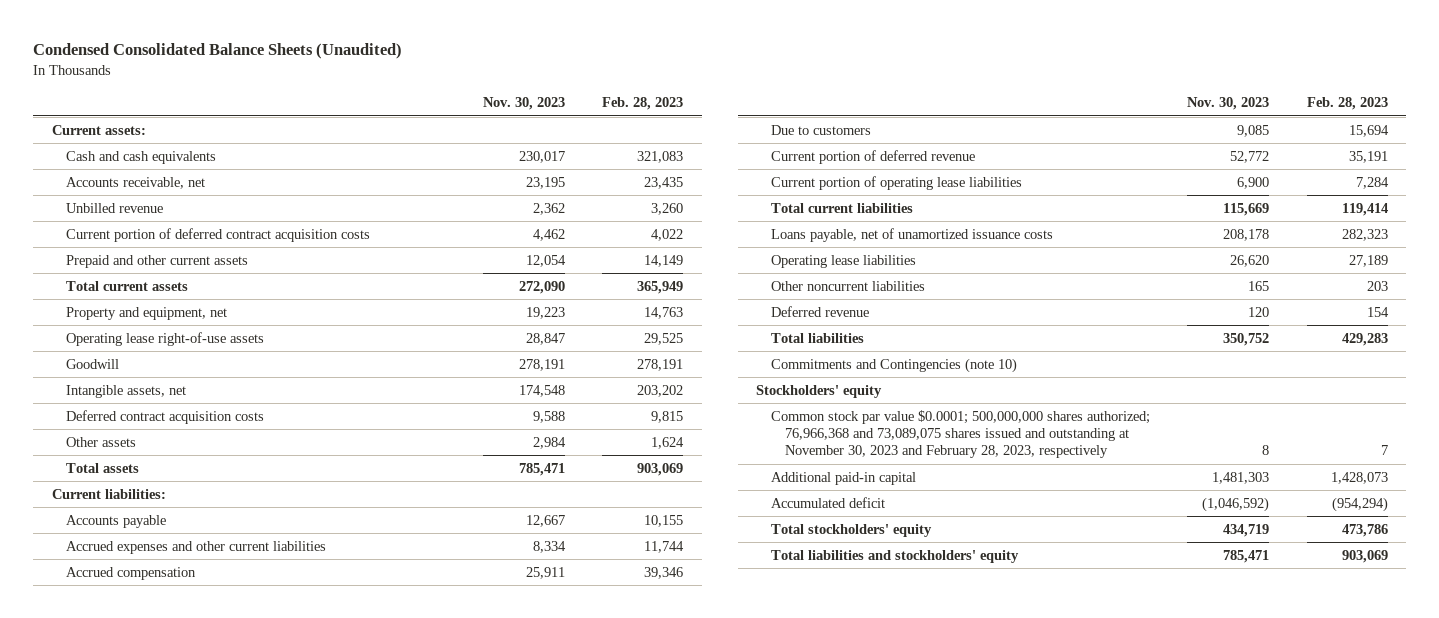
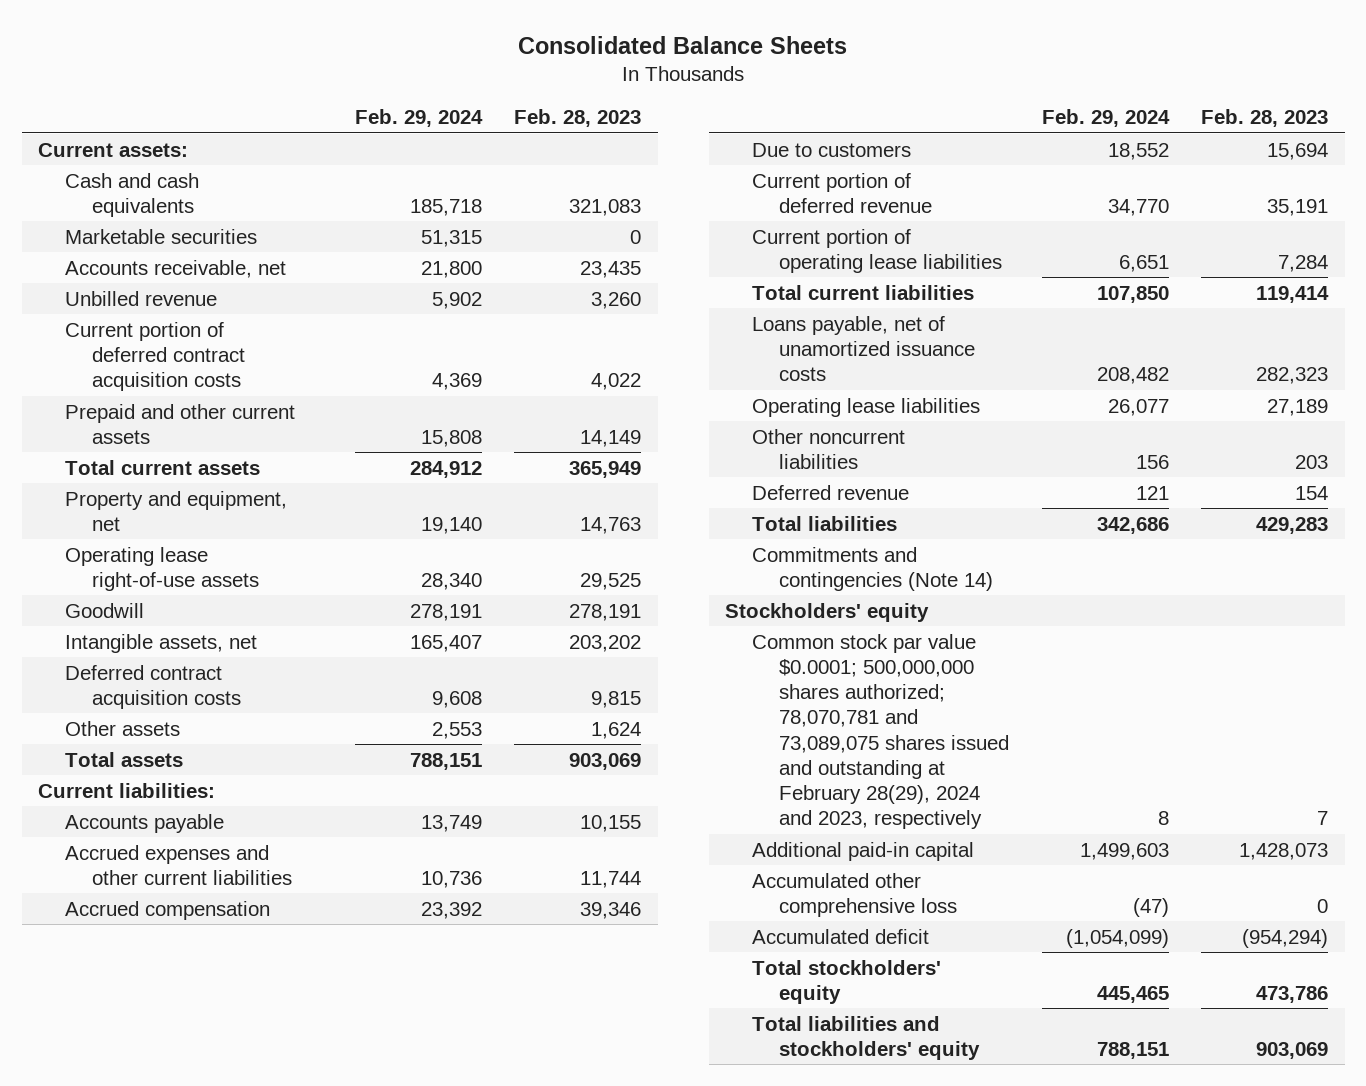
- Condensed Consolidated Balance Sheets (Unaudited)
+ Consolidated Balance Sheets
- | Nov. 30, 2023 | Feb. 28, 2023
+ | Feb. 29, 2024 | Feb. 28, 2023
+ Marketable securities | 51,315 | 0
- Commitments and Contingencies (note 10)
+ Commitments and contingencies (Note 14)
- Common stock par value $0.0001; 500,000,000 shares authorized; 76,966,368 and 73,089,075 shares issued and outstanding at November 30, 2023 and February 28, 2023, respectively | 8 | 7
+ Common stock par value $0.0001; 500,000,000 shares authorized; 78,070,781 and 73,089,075 shares issued and outstanding at February 28(29), 2024 and 2023, respectively | 8 | 7
+ Accumulated other comprehensive loss | (47) | 0

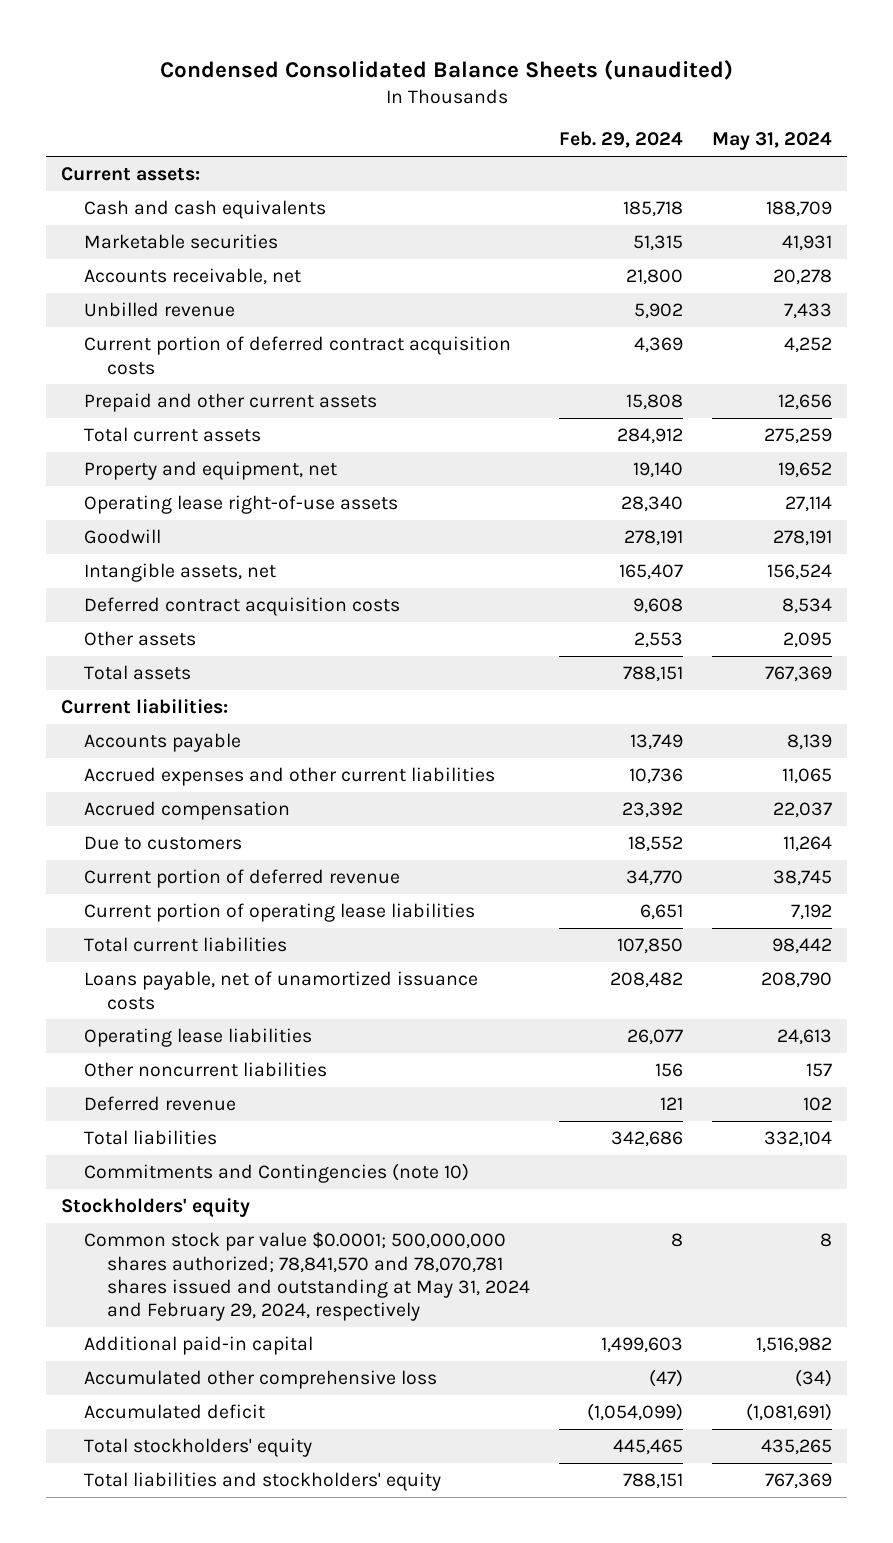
- Consolidated Balance Sheets
+ Condensed Consolidated Balance Sheets (unaudited)
- | Feb. 29, 2024 | Feb. 28, 2023
+ | Feb. 29, 2024 | May 31, 2024
- Commitments and contingencies (Note 14)
+ Commitments and Contingencies (note 10)
- Common stock par value $0.0001; 500,000,000 shares authorized; 78,070,781 and 73,089,075 shares issued and outstanding at February 28(29), 2024 and 2023, respectively | 8 | 7
+ Common stock par value $0.0001; 500,000,000 shares authorized; 78,841,570 and 78,070,781 shares issued and outstanding at May 31, 2024 and February 29, 2024, respectively | 8 | 8

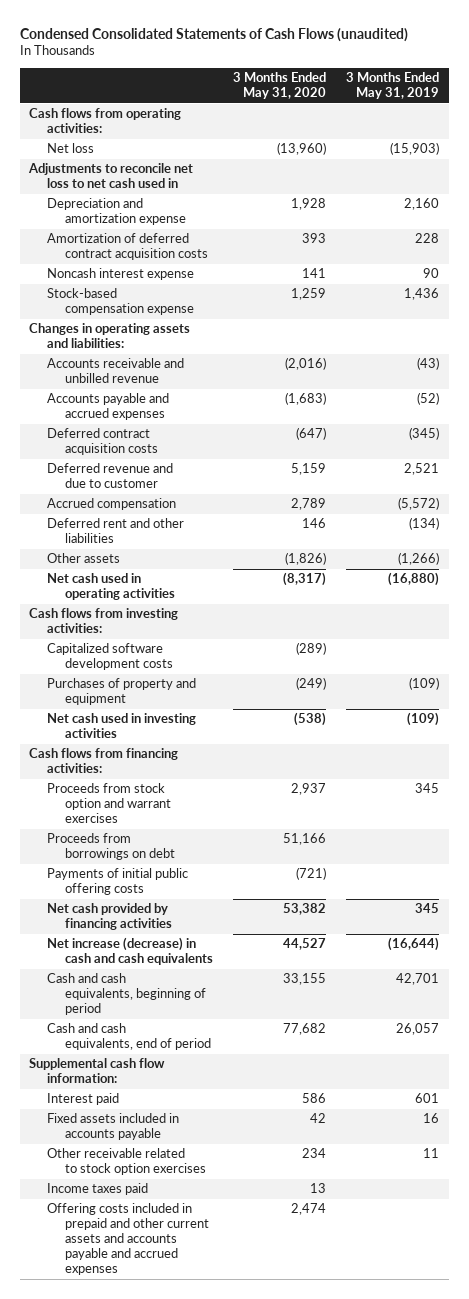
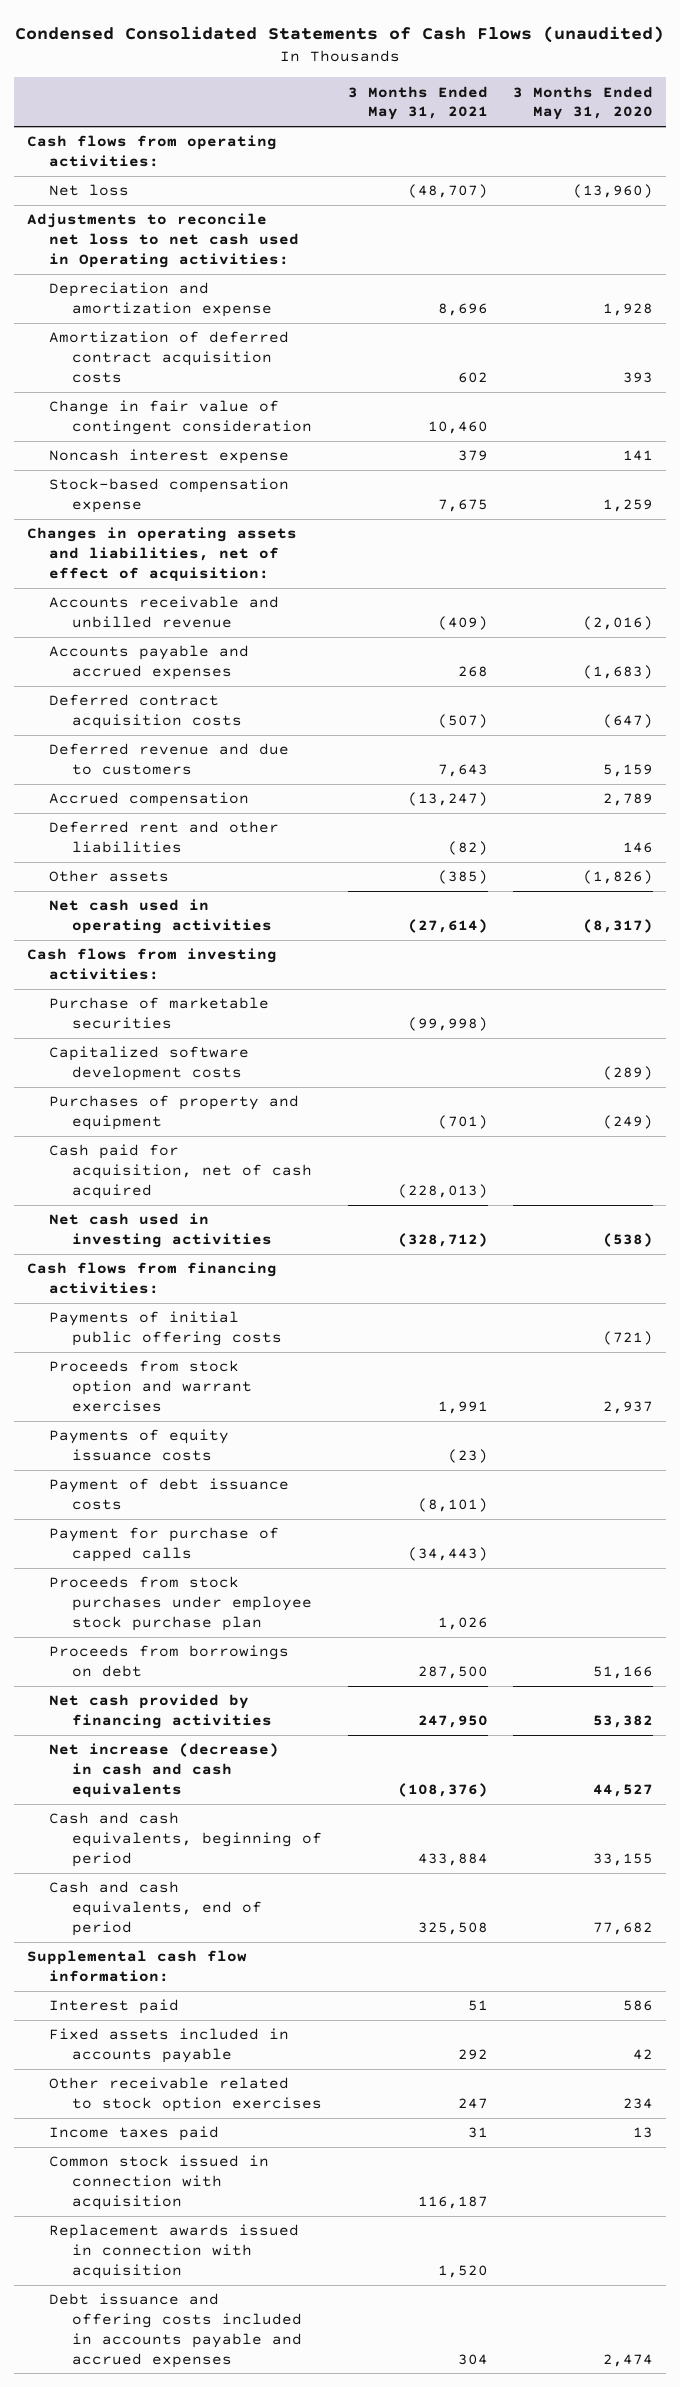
- | 3 Months Ended May 31, 2020 | 3 Months Ended May 31, 2019
+ | 3 Months Ended May 31, 2021 | 3 Months Ended May 31, 2020
- Adjustments to reconcile net loss to net cash used in
+ Adjustments to reconcile net loss to net cash used in Operating activities:
+ Change in fair value of contingent consideration | 10,460 |
- Changes in operating assets and liabilities:
+ Changes in operating assets and liabilities, net of effect of acquisition:
- Deferred revenue and due to customer | 5,159 | 2,521
+ Deferred revenue and due to customers | 7,643 | 5,159
+ Purchase of marketable securities | (99,998) |
+ Cash paid for acquisition, net of cash acquired | (228,013) |
moved up: Payments of initial public offering costs | | (721)
+ Payments of equity issuance costs | (23) |
+ Payment of debt issuance costs | (8,101) |
+ Payment for purchase of capped calls | (34,443) |
+ Proceeds from stock purchases under employee stock purchase plan | 1,026 |
- Offering costs included in prepaid and other current assets and accounts payable and accrued expenses | 2,474 |
+ Common stock issued in connection with acquisition | 116,187 |
+ Replacement awards issued in connection with acquisition | 1,520 |
+ Debt issuance and offering costs included in accounts payable and accrued expenses | 304 | 2,474

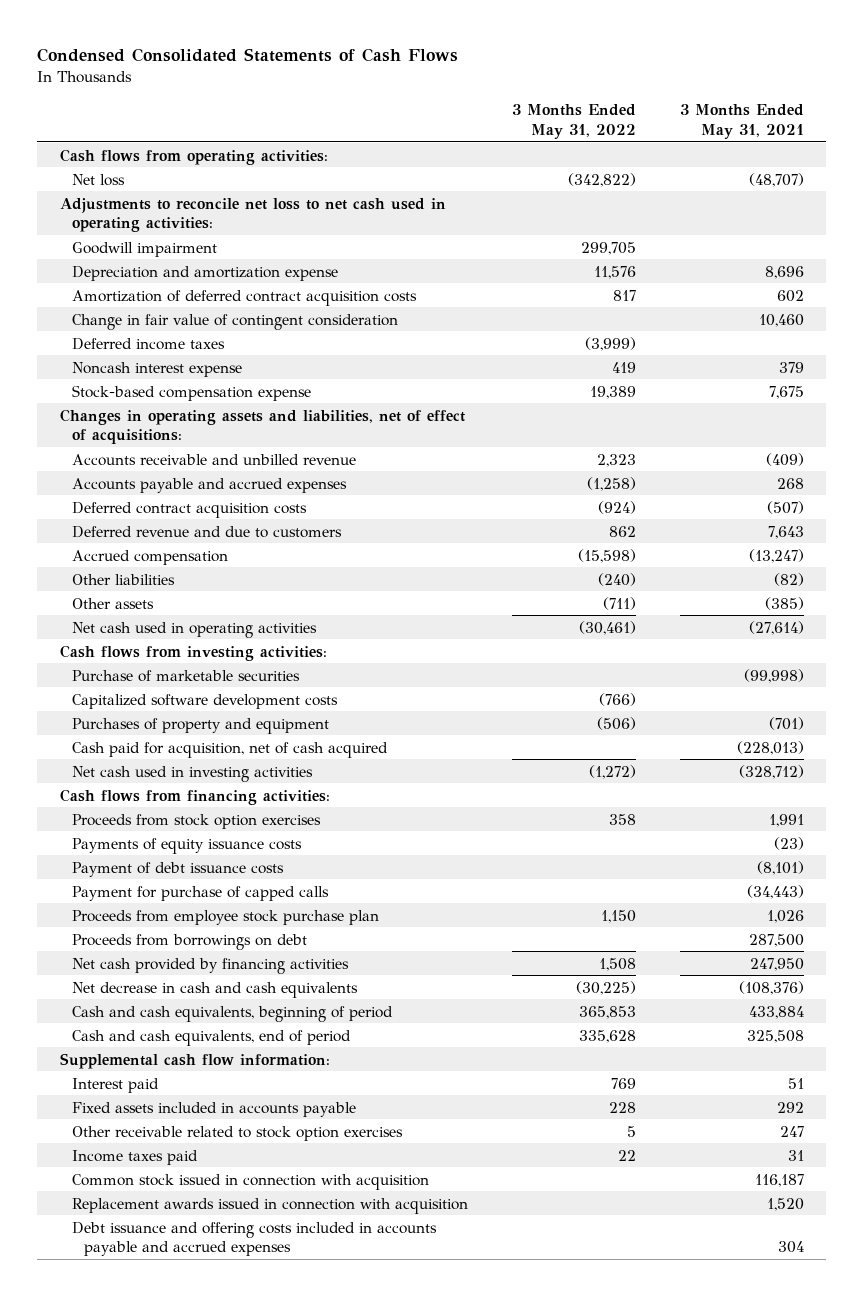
- Condensed Consolidated Statements of Cash Flows (unaudited)
+ Condensed Consolidated Statements of Cash Flows
- | 3 Months Ended May 31, 2021 | 3 Months Ended May 31, 2020
+ | 3 Months Ended May 31, 2022 | 3 Months Ended May 31, 2021
- Adjustments to reconcile net loss to net cash used in Operating activities:
+ Adjustments to reconcile net loss to net cash used in operating activities:
+ Goodwill impairment | 299,705 |
+ Deferred income taxes | (3,999) |
- Changes in operating assets and liabilities, net of effect of acquisition:
+ Changes in operating assets and liabilities, net of effect of acquisitions:
- Deferred rent and other liabilities | (82) | 146
+ Other liabilities | (240) | (82)
- Payments of initial public offering costs | | (721)
- Proceeds from stock option and warrant exercises | 1,991 | 2,937
+ Proceeds from stock option exercises | 358 | 1,991
- Proceeds from stock purchases under employee stock purchase plan | 1,026 |
+ Proceeds from employee stock purchase plan | 1,150 | 1,026
- Net increase (decrease) in cash and cash equivalents | (108,376) | 44,527
+ Net decrease in cash and cash equivalents | (30,225) | (108,376)

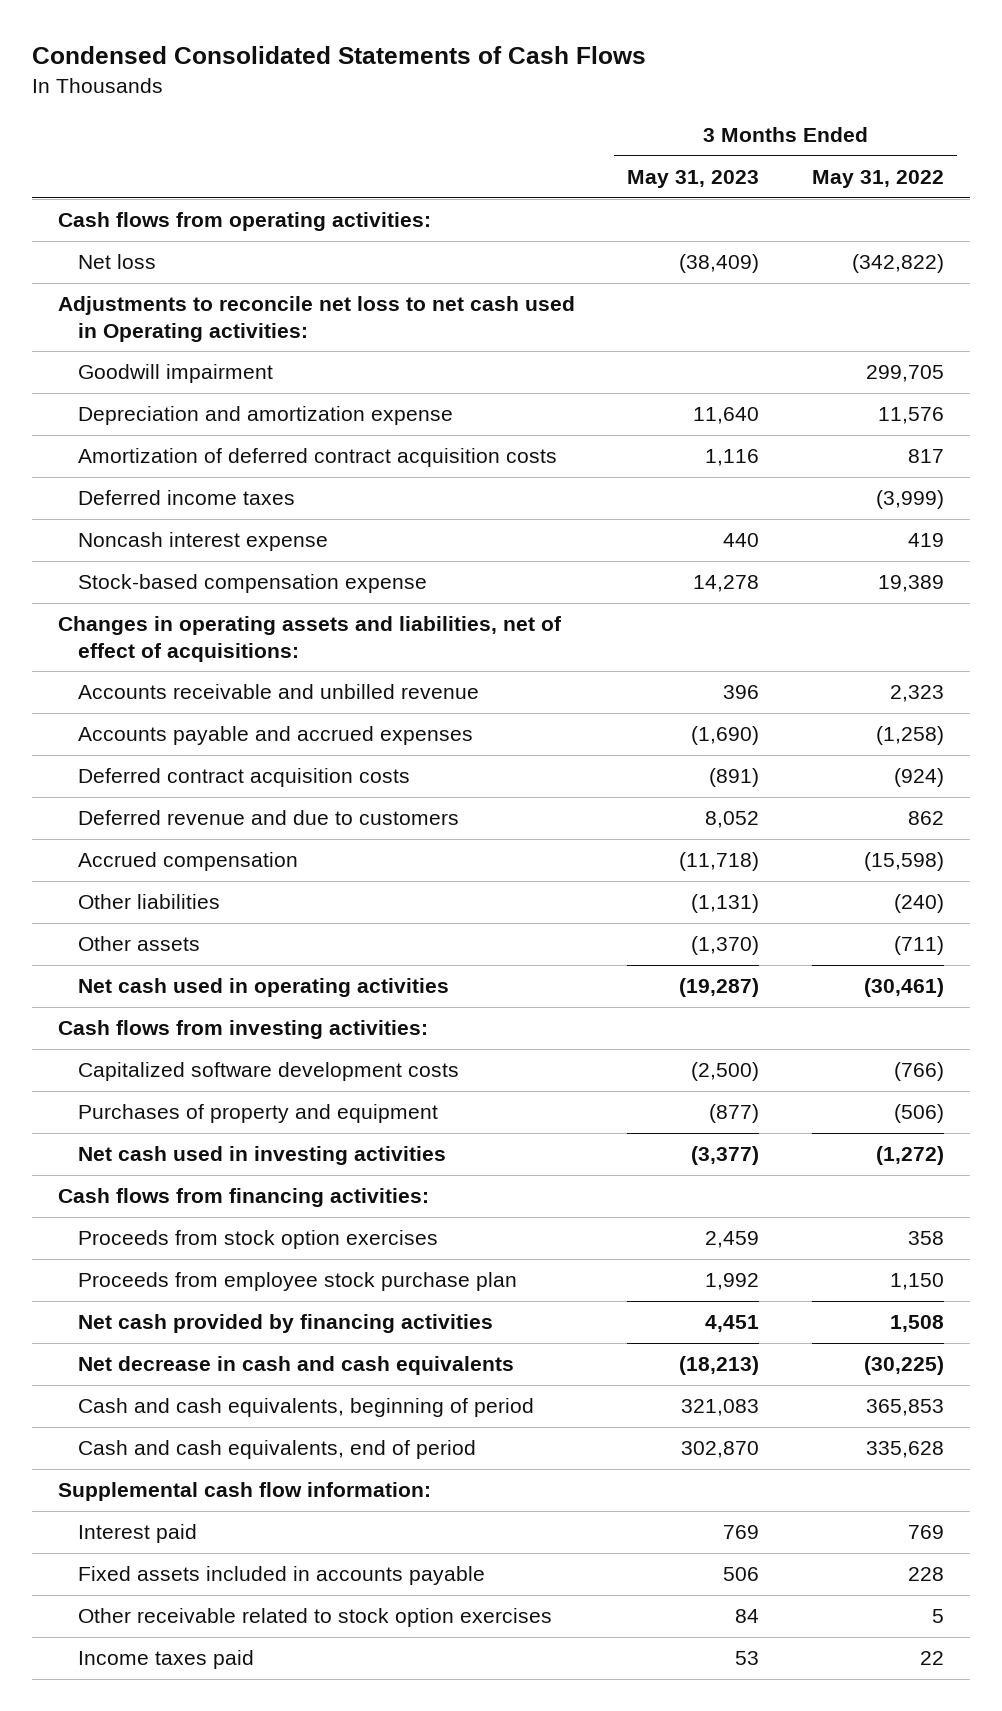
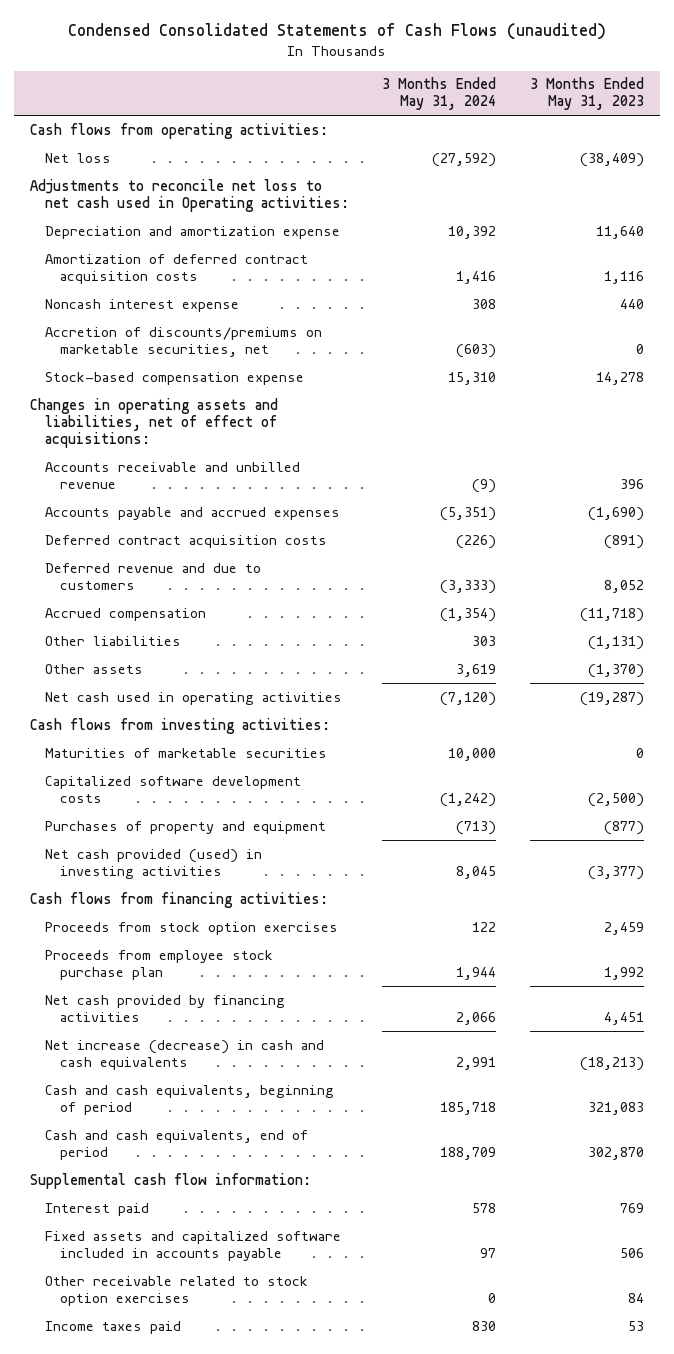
- Condensed Consolidated Statements of Cash Flows
+ Condensed Consolidated Statements of Cash Flows (unaudited)
- | 3 Months Ended May 31, 2023 | 3 Months Ended May 31, 2022
+ | 3 Months Ended May 31, 2024 | 3 Months Ended May 31, 2023
- Goodwill impairment | | 299,705
- Deferred income taxes | | (3,999)
+ Accretion of discounts/premiums on marketable securities, net | (603) | 0
+ Maturities of marketable securities | 10,000 | 0
- Net cash used in investing activities | (3,377) | (1,272)
+ Net cash provided (used) in investing activities | 8,045 | (3,377)
- Net decrease in cash and cash equivalents | (18,213) | (30,225)
+ Net increase (decrease) in cash and cash equivalents | 2,991 | (18,213)
- Fixed assets included in accounts payable | 506 | 228
+ Fixed assets and capitalized software included in accounts payable | 97 | 506

